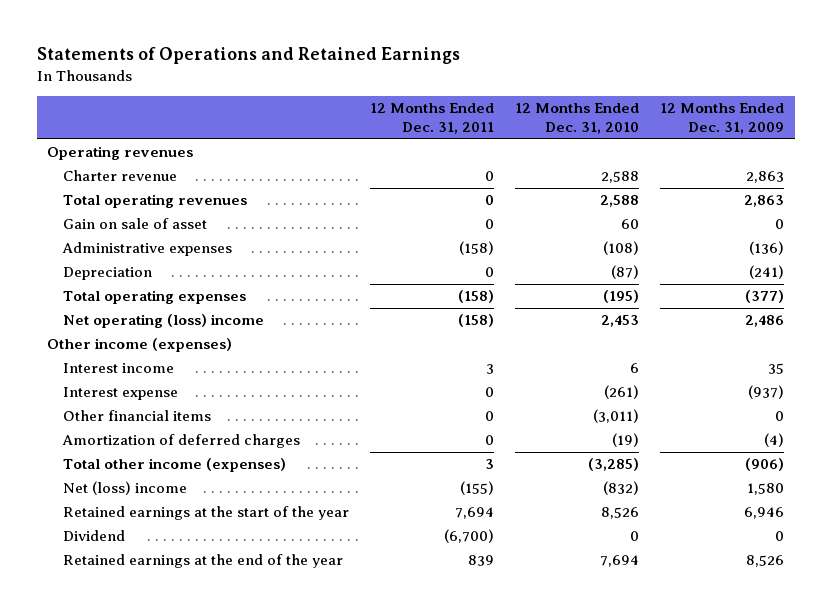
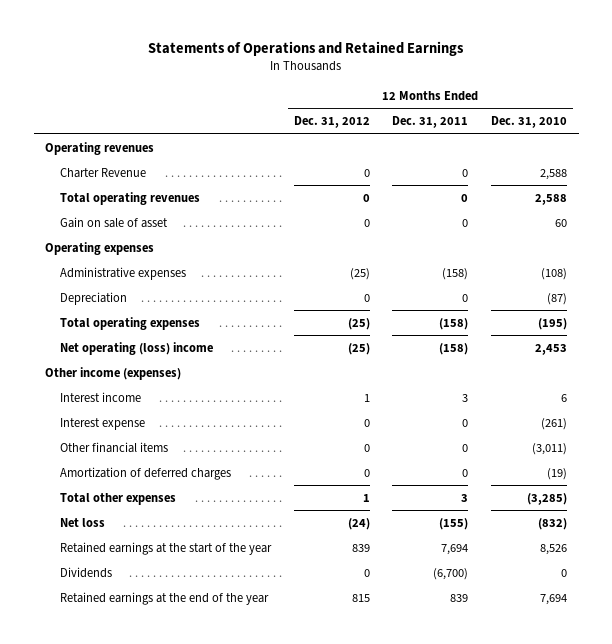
- | 12 Months Ended Dec. 31, 2011 | 12 Months Ended Dec. 31, 2010 | 12 Months Ended Dec. 31, 2009
+ | 12 Months Ended Dec. 31, 2012 | 12 Months Ended Dec. 31, 2011 | 12 Months Ended Dec. 31, 2010
- Charter revenue | 0 | 2,588 | 2,863
+ Charter Revenue | 0 | 0 | 2,588
+ Operating expenses
- Total other income (expenses) | 3 | (3,285) | (906)
- Net (loss) income | (155) | (832) | 1,580
+ Total other expenses | 1 | 3 | (3,285)
+ Net loss | (24) | (155) | (832)
- Dividend | (6,700) | 0 | 0
+ Dividends | 0 | (6,700) | 0

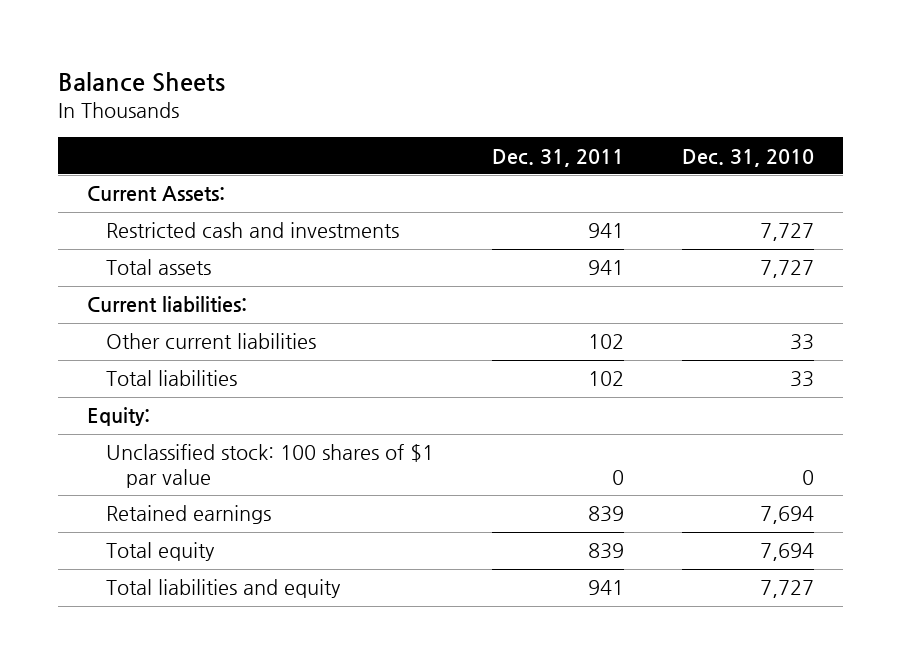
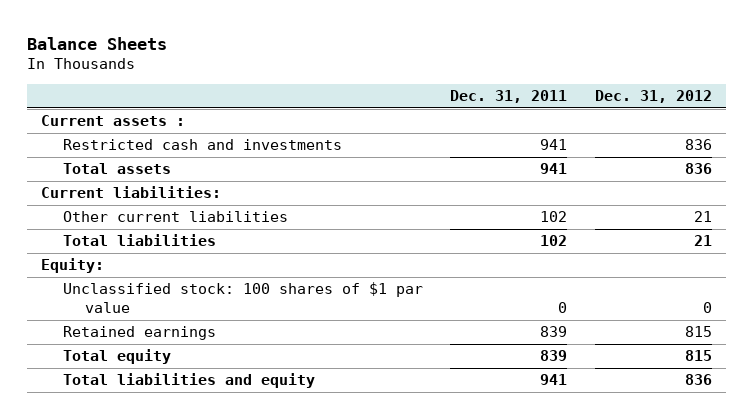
- | Dec. 31, 2011 | Dec. 31, 2010
+ | Dec. 31, 2011 | Dec. 31, 2012
- Current Assets:
+ Current assets :

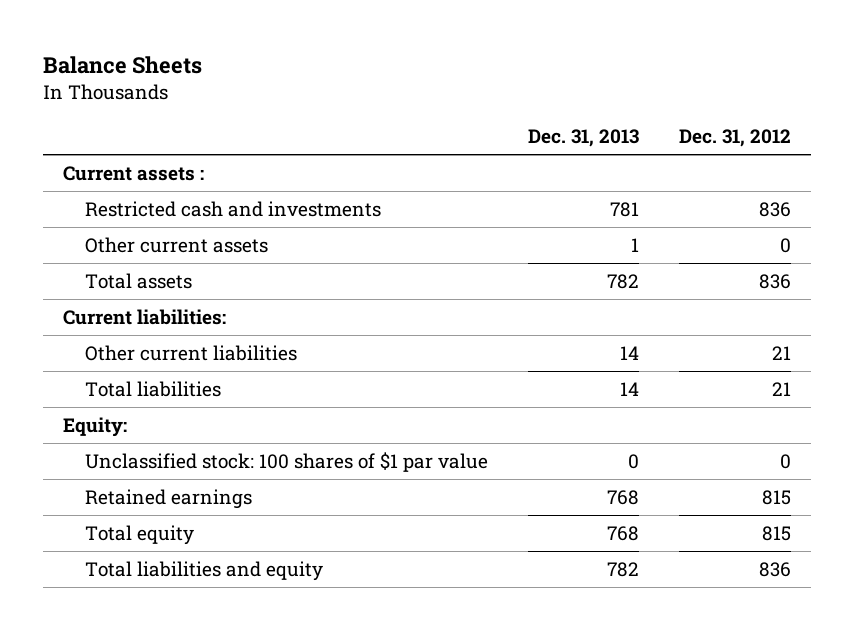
- | Dec. 31, 2011 | Dec. 31, 2012
+ | Dec. 31, 2013 | Dec. 31, 2012
+ Other current assets | 1 | 0

